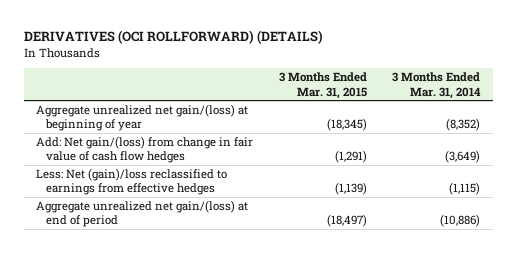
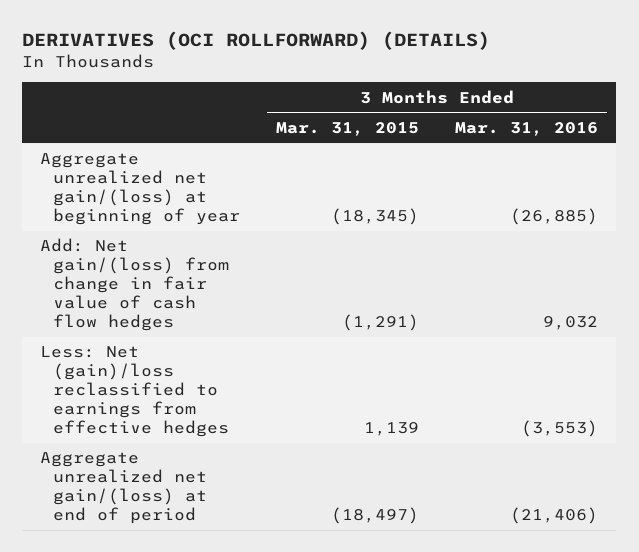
- | 3 Months Ended Mar. 31, 2015 | 3 Months Ended Mar. 31, 2014
+ | 3 Months Ended Mar. 31, 2015 | 3 Months Ended Mar. 31, 2016
- Less: Net (gain)/loss reclassified to earnings from effective hedges | (1,139) | (1,115)
+ Less: Net (gain)/loss reclassified to earnings from effective hedges | 1,139 | (3,553)

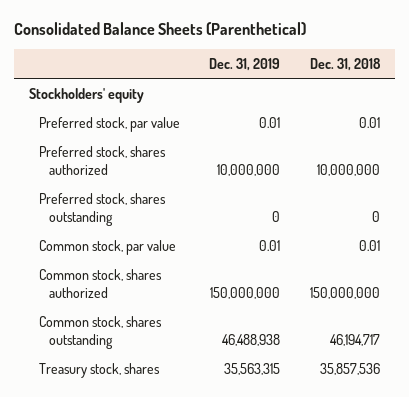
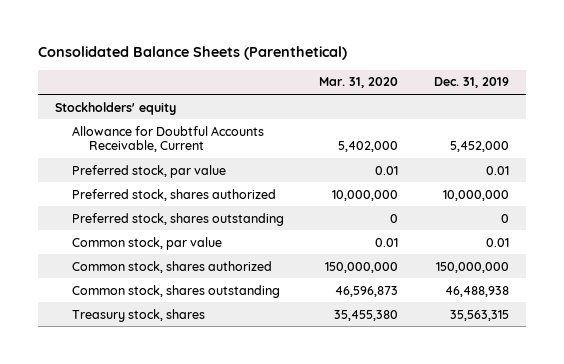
- | Dec. 31, 2019 | Dec. 31, 2018
+ | Mar. 31, 2020 | Dec. 31, 2019
+ Allowance for Doubtful Accounts Receivable, Current | 5,402,000 | 5,452,000

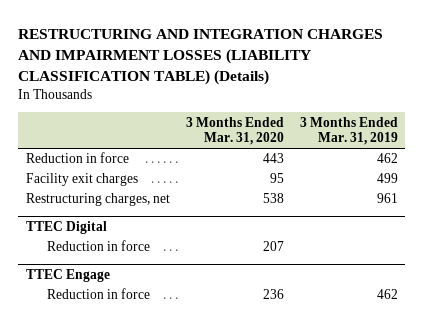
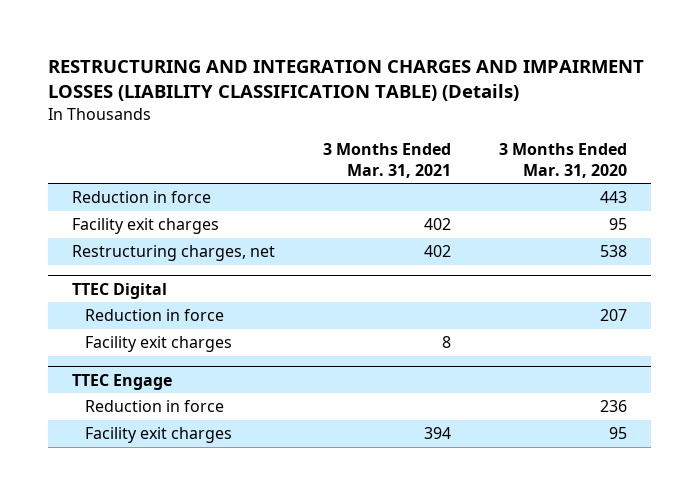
- | 3 Months Ended Mar. 31, 2020 | 3 Months Ended Mar. 31, 2019
+ | 3 Months Ended Mar. 31, 2021 | 3 Months Ended Mar. 31, 2020
@ TTEC Digital
+ Facility exit charges | 8 |
@ TTEC Engage
+ Facility exit charges | 394 | 95

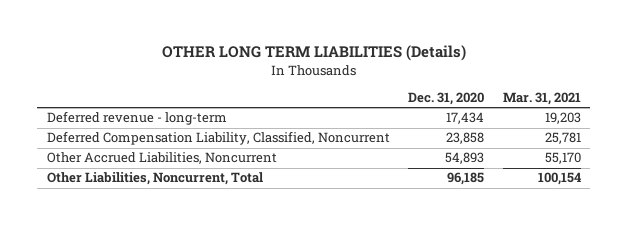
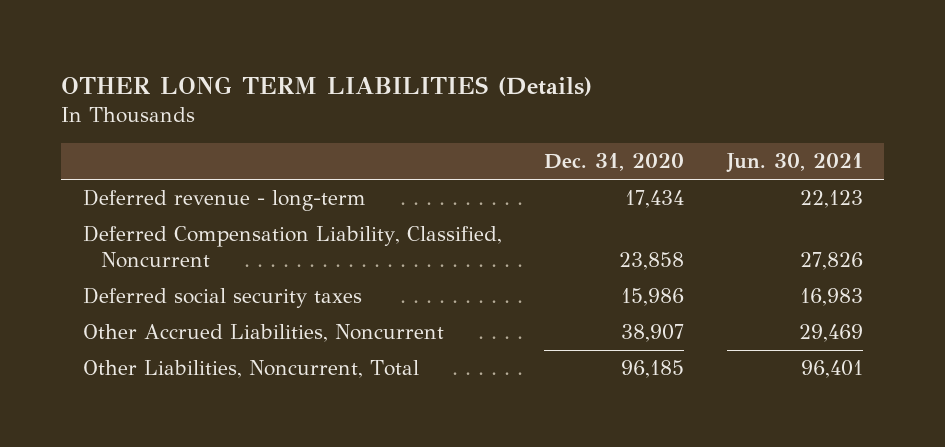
- | Dec. 31, 2020 | Mar. 31, 2021
+ | Dec. 31, 2020 | Jun. 30, 2021
- Other Accrued Liabilities, Noncurrent | 54,893 | 55,170
+ Deferred social security taxes | 15,986 | 16,983
+ Other Accrued Liabilities, Noncurrent | 38,907 | 29,469

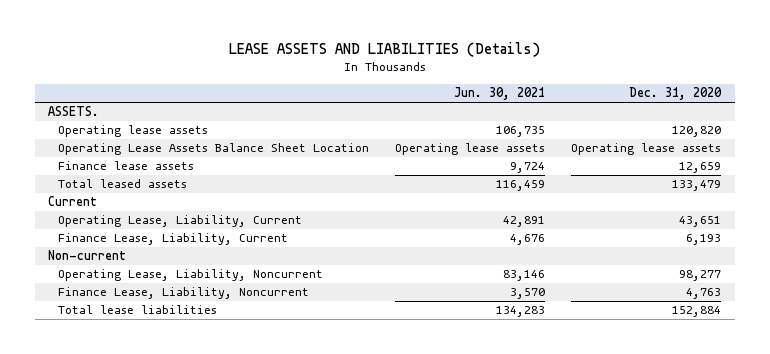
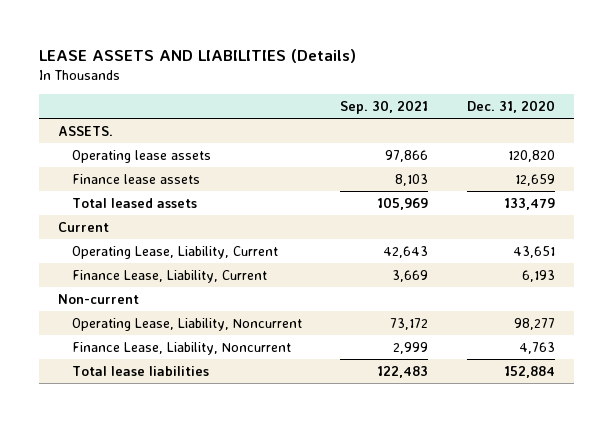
- | Jun. 30, 2021 | Dec. 31, 2020
+ | Sep. 30, 2021 | Dec. 31, 2020
- Operating Lease Assets Balance Sheet Location | Operating lease assets | Operating lease assets

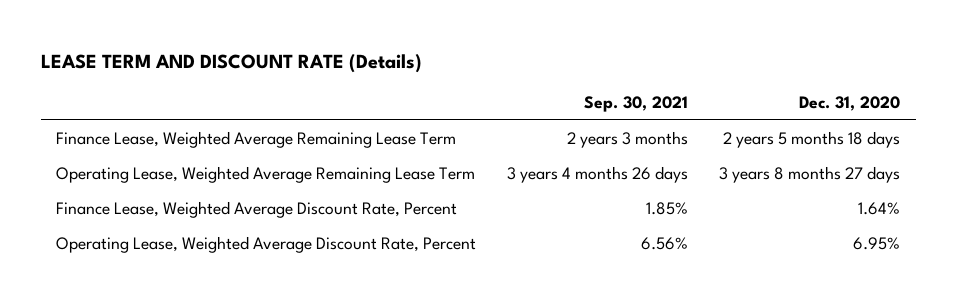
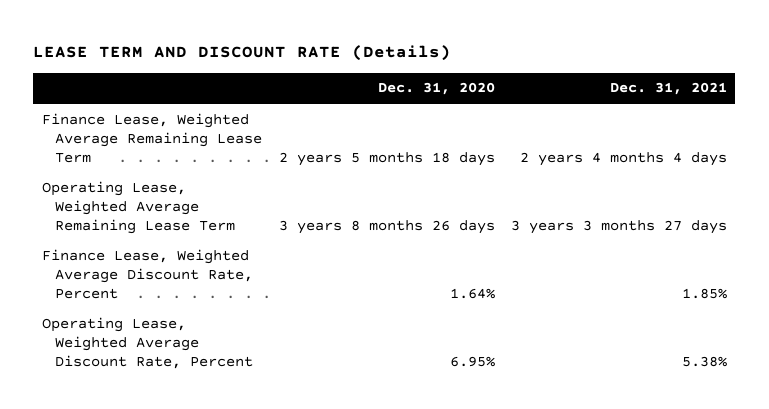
- | Sep. 30, 2021 | Dec. 31, 2020
+ | Dec. 31, 2020 | Dec. 31, 2021
- Operating Lease, Weighted Average Remaining Lease Term | 3 years 4 months 26 days | 3 years 8 months 27 days
+ Operating Lease, Weighted Average Remaining Lease Term | 3 years 8 months 26 days | 3 years 3 months 27 days

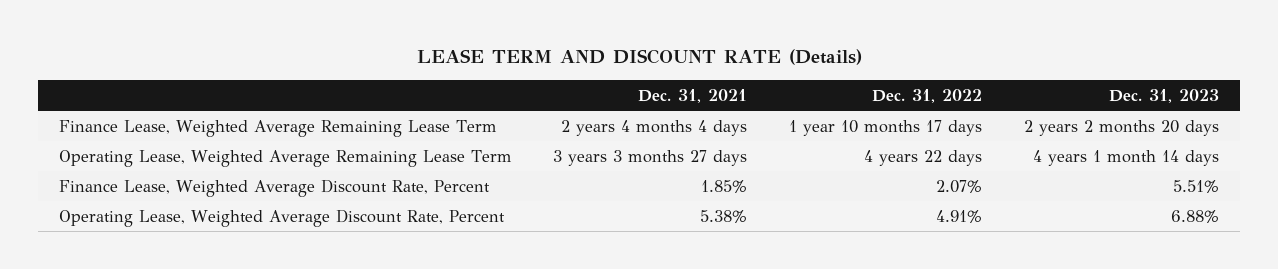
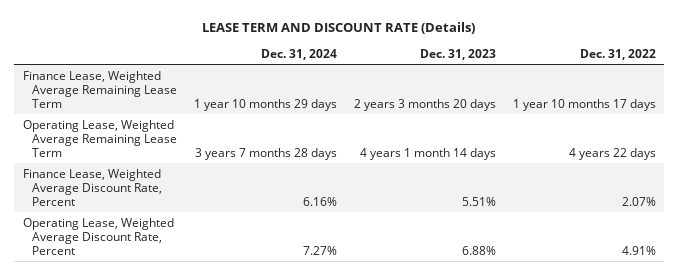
- | Dec. 31, 2021 | Dec. 31, 2022 | Dec. 31, 2023
+ | Dec. 31, 2024 | Dec. 31, 2023 | Dec. 31, 2022
- Finance Lease, Weighted Average Remaining Lease Term | 2 years 4 months 4 days | 1 year 10 months 17 days | 2 years 2 months 20 days
+ Finance Lease, Weighted Average Remaining Lease Term | 1 year 10 months 29 days | 2 years 3 months 20 days | 1 year 10 months 17 days

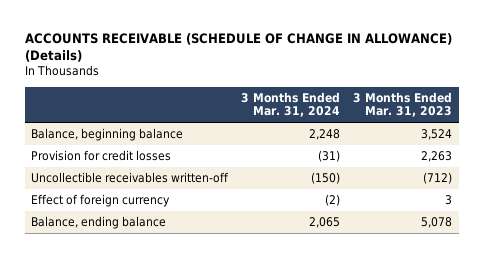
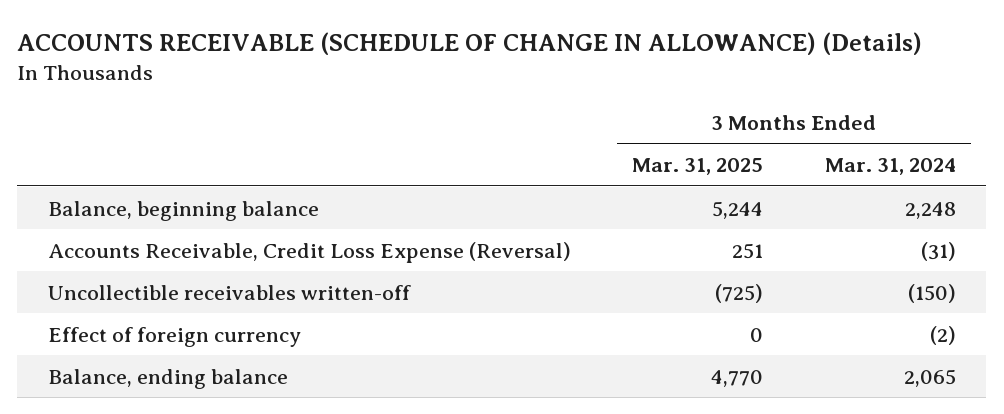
- | 3 Months Ended Mar. 31, 2024 | 3 Months Ended Mar. 31, 2023
+ | 3 Months Ended Mar. 31, 2025 | 3 Months Ended Mar. 31, 2024
- Provision for credit losses | (31) | 2,263
+ Accounts Receivable, Credit Loss Expense (Reversal) | 251 | (31)

